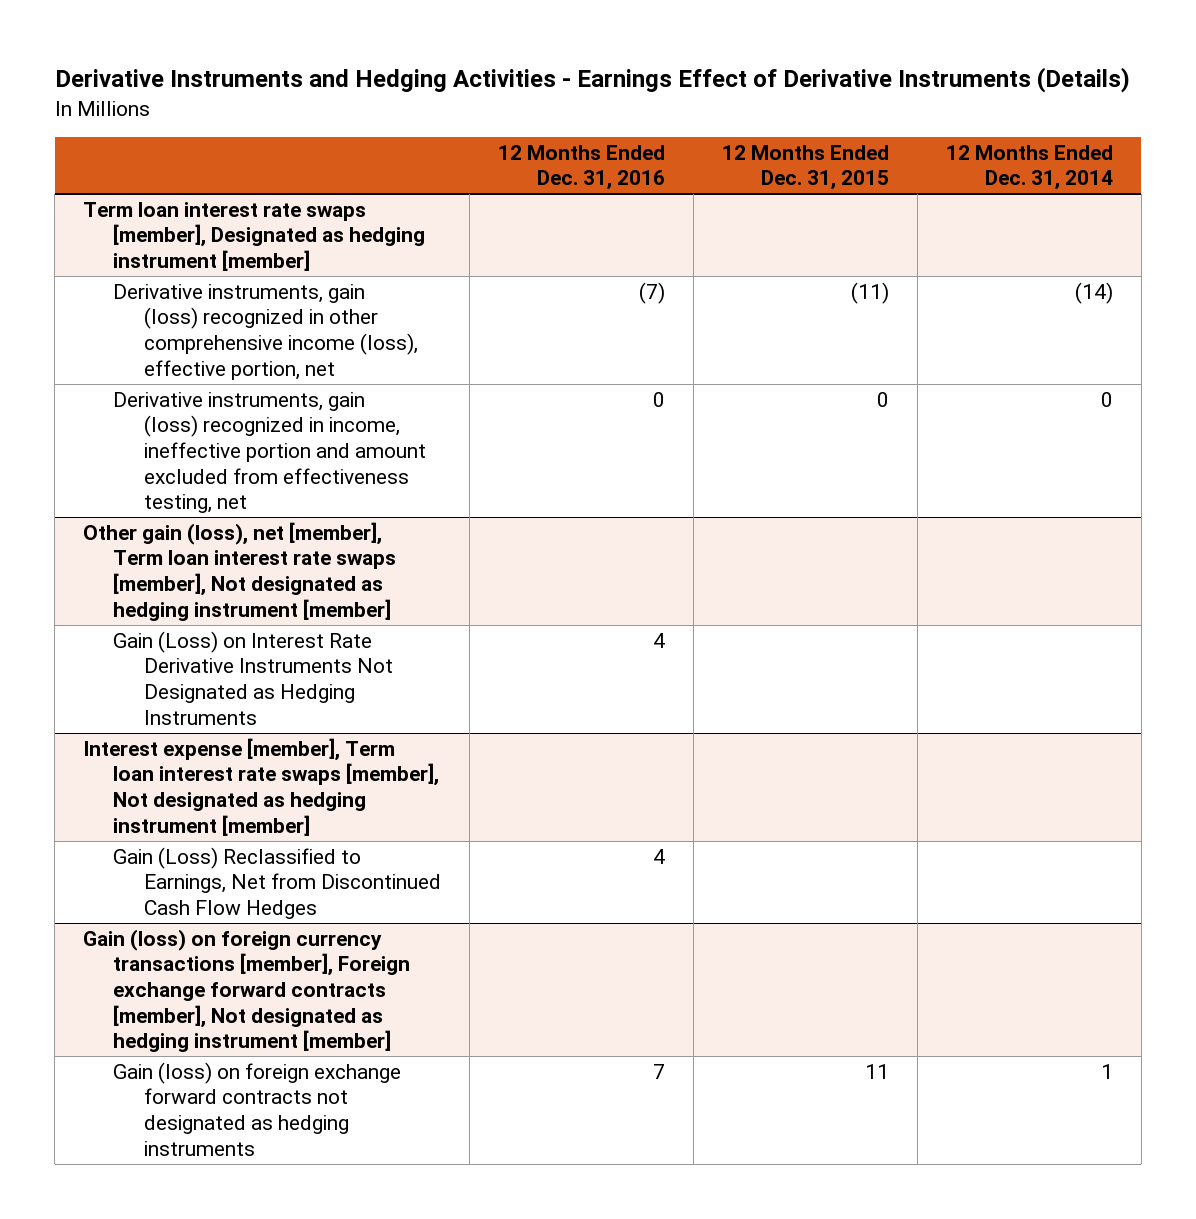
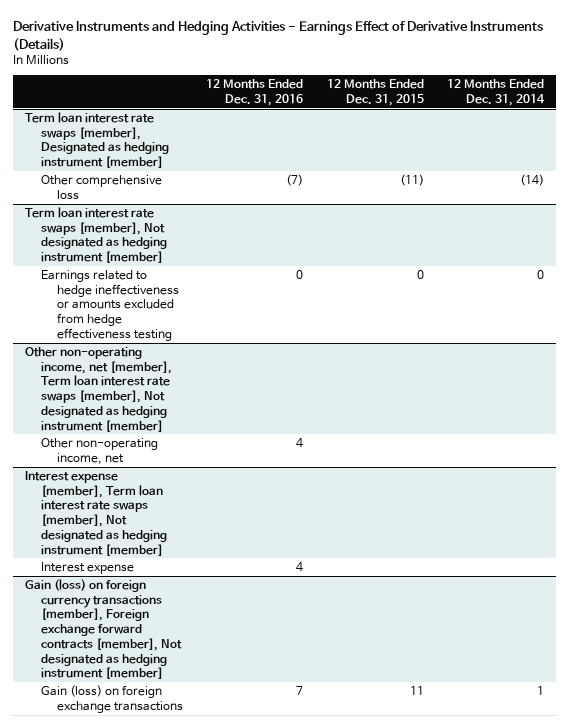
@ Term loan interest rate swaps [member], Designated as hedging instrument [member]
- Derivative instruments, gain (loss) recognized in other comprehensive income (loss), effective portion, net | (7) | (11) | (14)
- Derivative instruments, gain (loss) recognized in income, ineffective portion and amount excluded from effectiveness testing, net | 0 | 0 | 0
- Other gain (loss), net [member], Term loan interest rate swaps [member], Not designated as hedging instrument [member]
- Gain (Loss) on Interest Rate Derivative Instruments Not Designated as Hedging Instruments | 4 | |
@ Term loan interest rate swaps [member], Designated as hedging instrument [member]
+ Other comprehensive loss | (7) | (11) | (14)
+ Term loan interest rate swaps [member], Not designated as hedging instrument [member]
+ Earnings related to hedge ineffectiveness or amounts excluded from hedge effectiveness testing | 0 | 0 | 0
+ Other non-operating income, net [member], Term loan interest rate swaps [member], Not designated as hedging instrument [member]
+ Other non-operating income, net | 4 | |
@ Interest expense [member], Term loan interest rate swaps [member], Not designated as hedging instrument [member]
- Gain (Loss) Reclassified to Earnings, Net from Discontinued Cash Flow Hedges | 4 | |
+ Interest expense | 4 | |
@ Gain (loss) on foreign currency transactions [member], Foreign exchange forward contracts [member], Not designated as hedging instrument [member]
- Gain (loss) on foreign exchange forward contracts not designated as hedging instruments | 7 | 11 | 1
+ Gain (loss) on foreign exchange transactions | 7 | 11 | 1

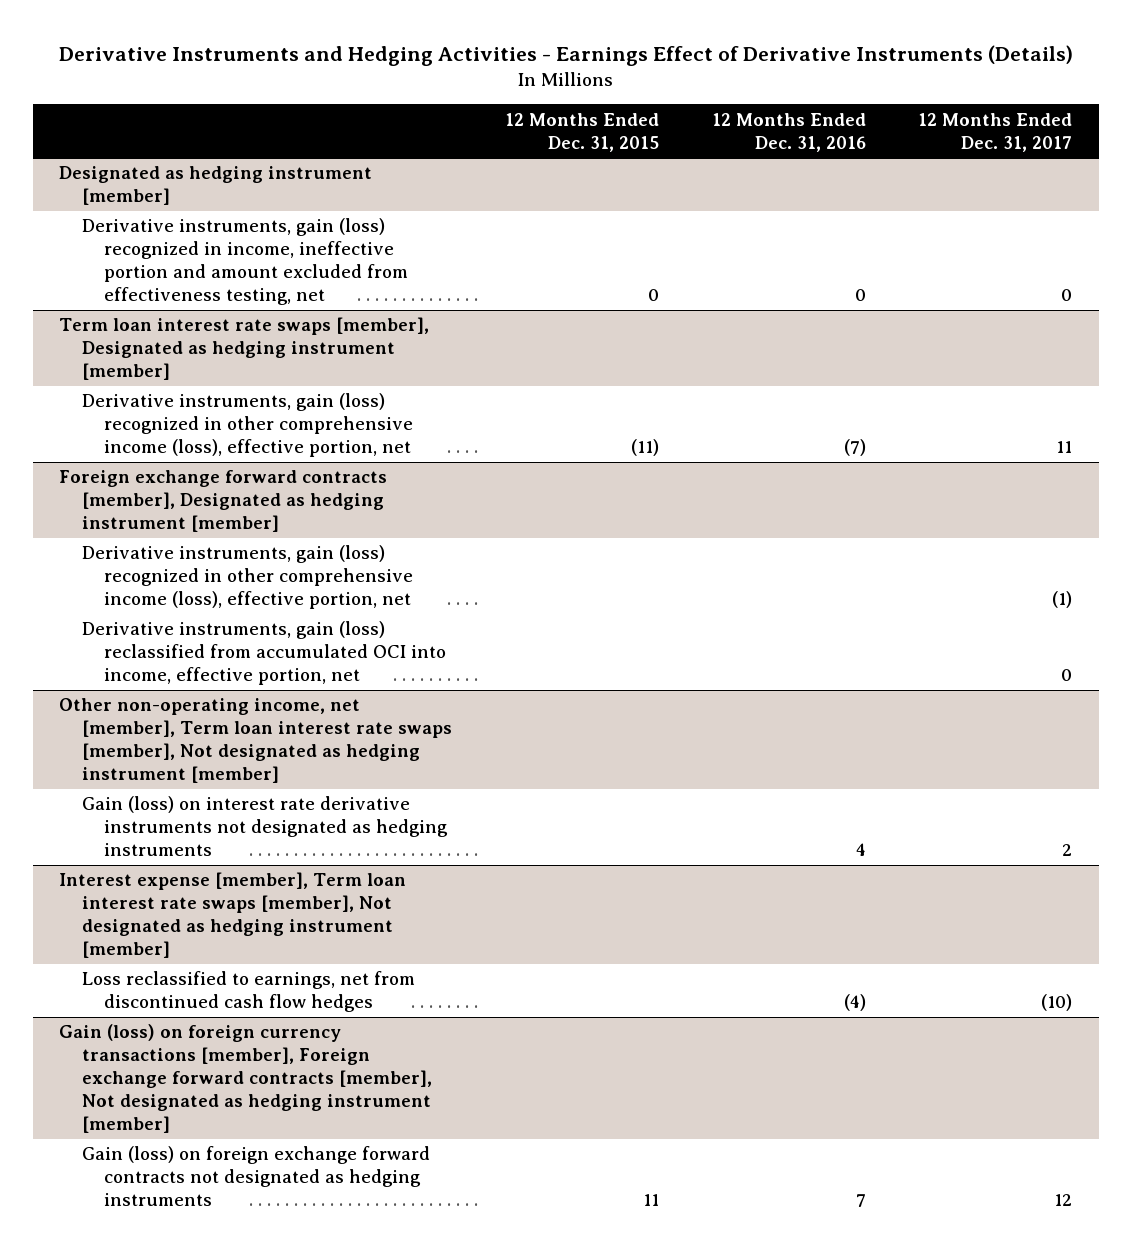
- | 12 Months Ended Dec. 31, 2016 | 12 Months Ended Dec. 31, 2015 | 12 Months Ended Dec. 31, 2014
+ | 12 Months Ended Dec. 31, 2015 | 12 Months Ended Dec. 31, 2016 | 12 Months Ended Dec. 31, 2017
+ Designated as hedging instrument [member]
+ Derivative instruments, gain (loss) recognized in income, ineffective portion and amount excluded from effectiveness testing, net | 0 | 0 | 0
@ Term loan interest rate swaps [member], Designated as hedging instrument [member]
- Other comprehensive loss | (7) | (11) | (14)
- Term loan interest rate swaps [member], Not designated as hedging instrument [member]
- Earnings related to hedge ineffectiveness or amounts excluded from hedge effectiveness testing | 0 | 0 | 0
@ Term loan interest rate swaps [member], Designated as hedging instrument [member]
+ Derivative instruments, gain (loss) recognized in other comprehensive income (loss), effective portion, net | (11) | (7) | 11
+ Foreign exchange forward contracts [member], Designated as hedging instrument [member]
+ Derivative instruments, gain (loss) recognized in other comprehensive income (loss), effective portion, net | | | (1)
+ Derivative instruments, gain (loss) reclassified from accumulated OCI into income, effective portion, net | | | 0
@ Other non-operating income, net [member], Term loan interest rate swaps [member], Not designated as hedging instrument [member]
- Other non-operating income, net | 4 | |
+ Gain (loss) on interest rate derivative instruments not designated as hedging instruments | | 4 | 2
@ Interest expense [member], Term loan interest rate swaps [member], Not designated as hedging instrument [member]
- Interest expense | 4 | |
+ Loss reclassified to earnings, net from discontinued cash flow hedges | | (4) | (10)
@ Gain (loss) on foreign currency transactions [member], Foreign exchange forward contracts [member], Not designated as hedging instrument [member]
- Gain (loss) on foreign exchange transactions | 7 | 11 | 1
+ Gain (loss) on foreign exchange forward contracts not designated as hedging instruments | 11 | 7 | 12

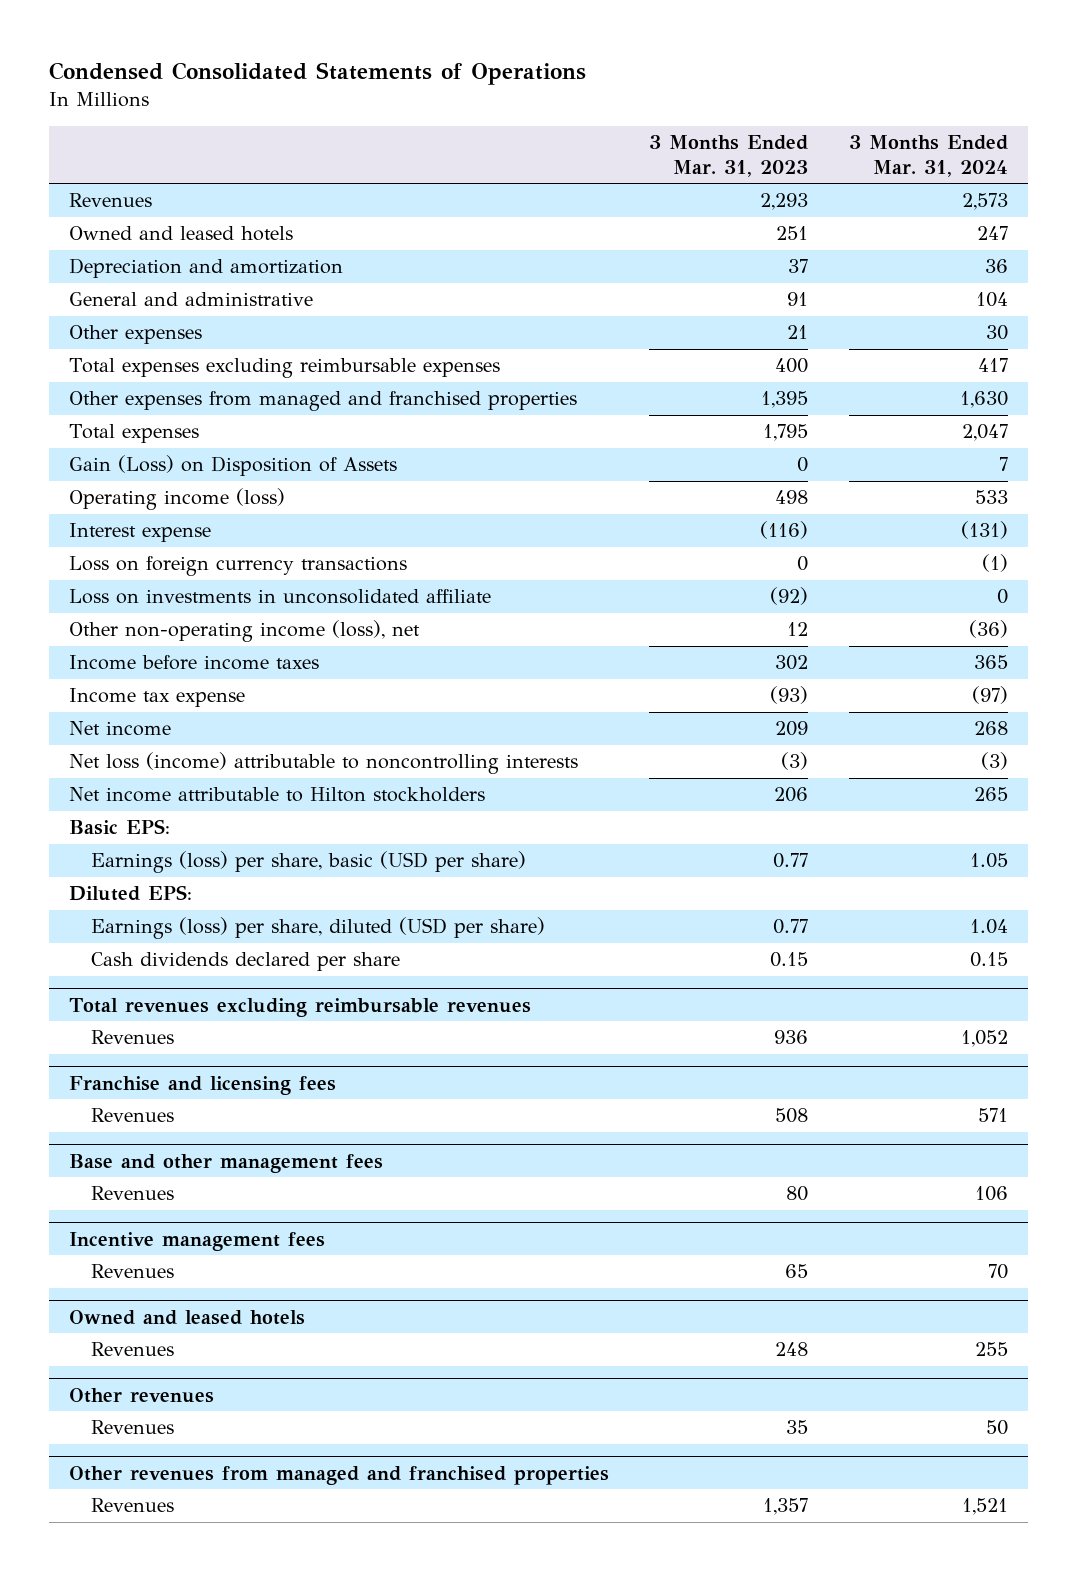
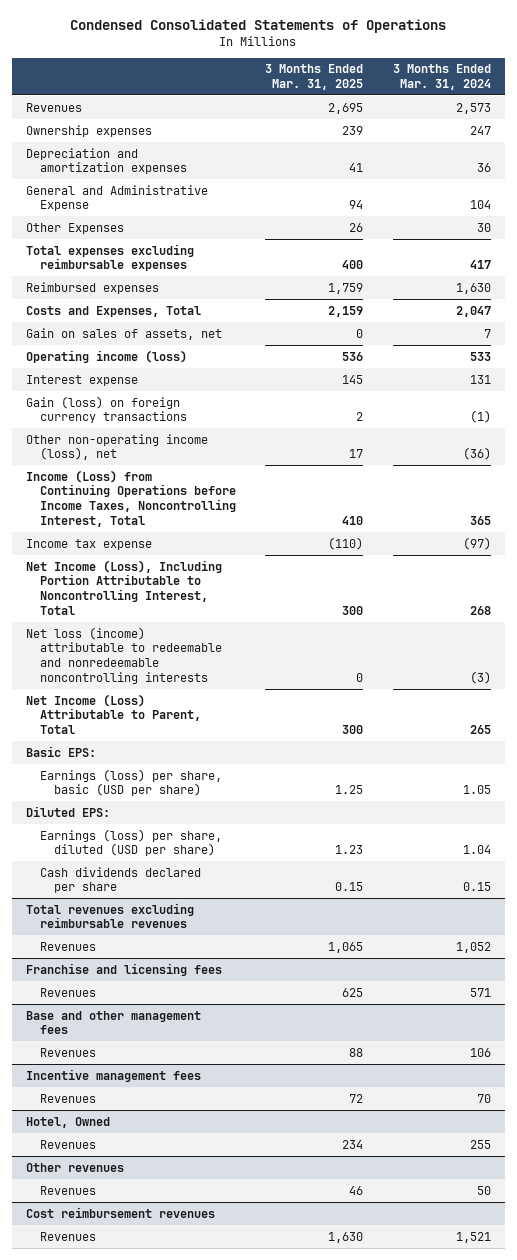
- | 3 Months Ended Mar. 31, 2023 | 3 Months Ended Mar. 31, 2024
+ | 3 Months Ended Mar. 31, 2025 | 3 Months Ended Mar. 31, 2024
- Owned and leased hotels | 251 | 247
- Depreciation and amortization | 37 | 36
- General and administrative | 91 | 104
- Other expenses | 21 | 30
+ Ownership expenses | 239 | 247
+ Depreciation and amortization expenses | 41 | 36
+ General and Administrative Expense | 94 | 104
+ Other Expenses | 26 | 30
- Other expenses from managed and franchised properties | 1,395 | 1,630
- Total expenses | 1,795 | 2,047
- Gain (Loss) on Disposition of Assets | 0 | 7
+ Reimbursed expenses | 1,759 | 1,630
+ Costs and Expenses, Total | 2,159 | 2,047
+ Gain on sales of assets, net | 0 | 7
- Interest expense | (116) | (131)
- Loss on foreign currency transactions | 0 | (1)
- Loss on investments in unconsolidated affiliate | (92) | 0
+ Interest expense | 145 | 131
+ Gain (loss) on foreign currency transactions | 2 | (1)
- Income before income taxes | 302 | 365
+ Income (Loss) from Continuing Operations before Income Taxes, Noncontrolling Interest, Total | 410 | 365
- Net income | 209 | 268
- Net loss (income) attributable to noncontrolling interests | (3) | (3)
- Net income attributable to Hilton stockholders | 206 | 265
+ Net Income (Loss), Including Portion Attributable to Noncontrolling Interest, Total | 300 | 268
+ Net loss (income) attributable to redeemable and nonredeemable noncontrolling interests | 0 | (3)
+ Net Income (Loss) Attributable to Parent, Total | 300 | 265
- Owned and leased hotels
+ Hotel, Owned
- Other revenues from managed and franchised properties
+ Cost reimbursement revenues

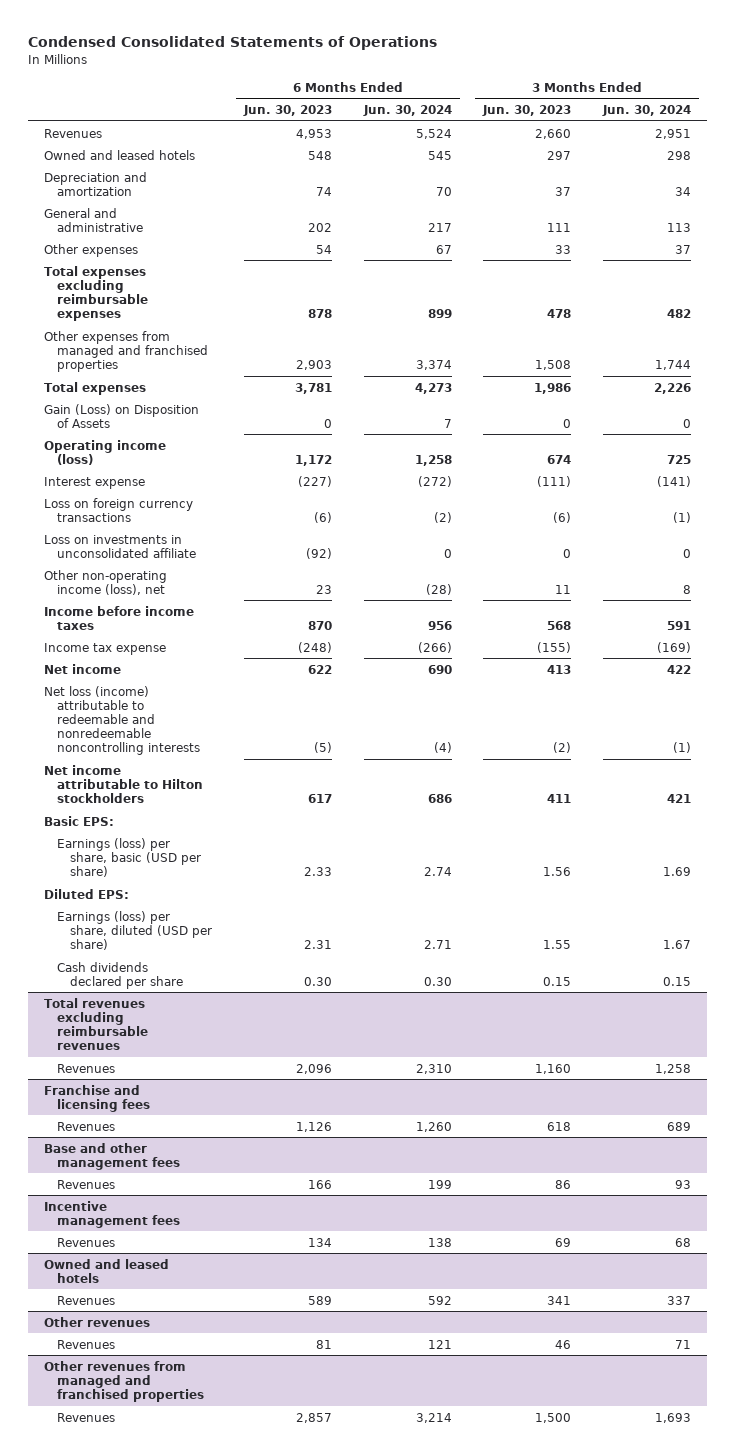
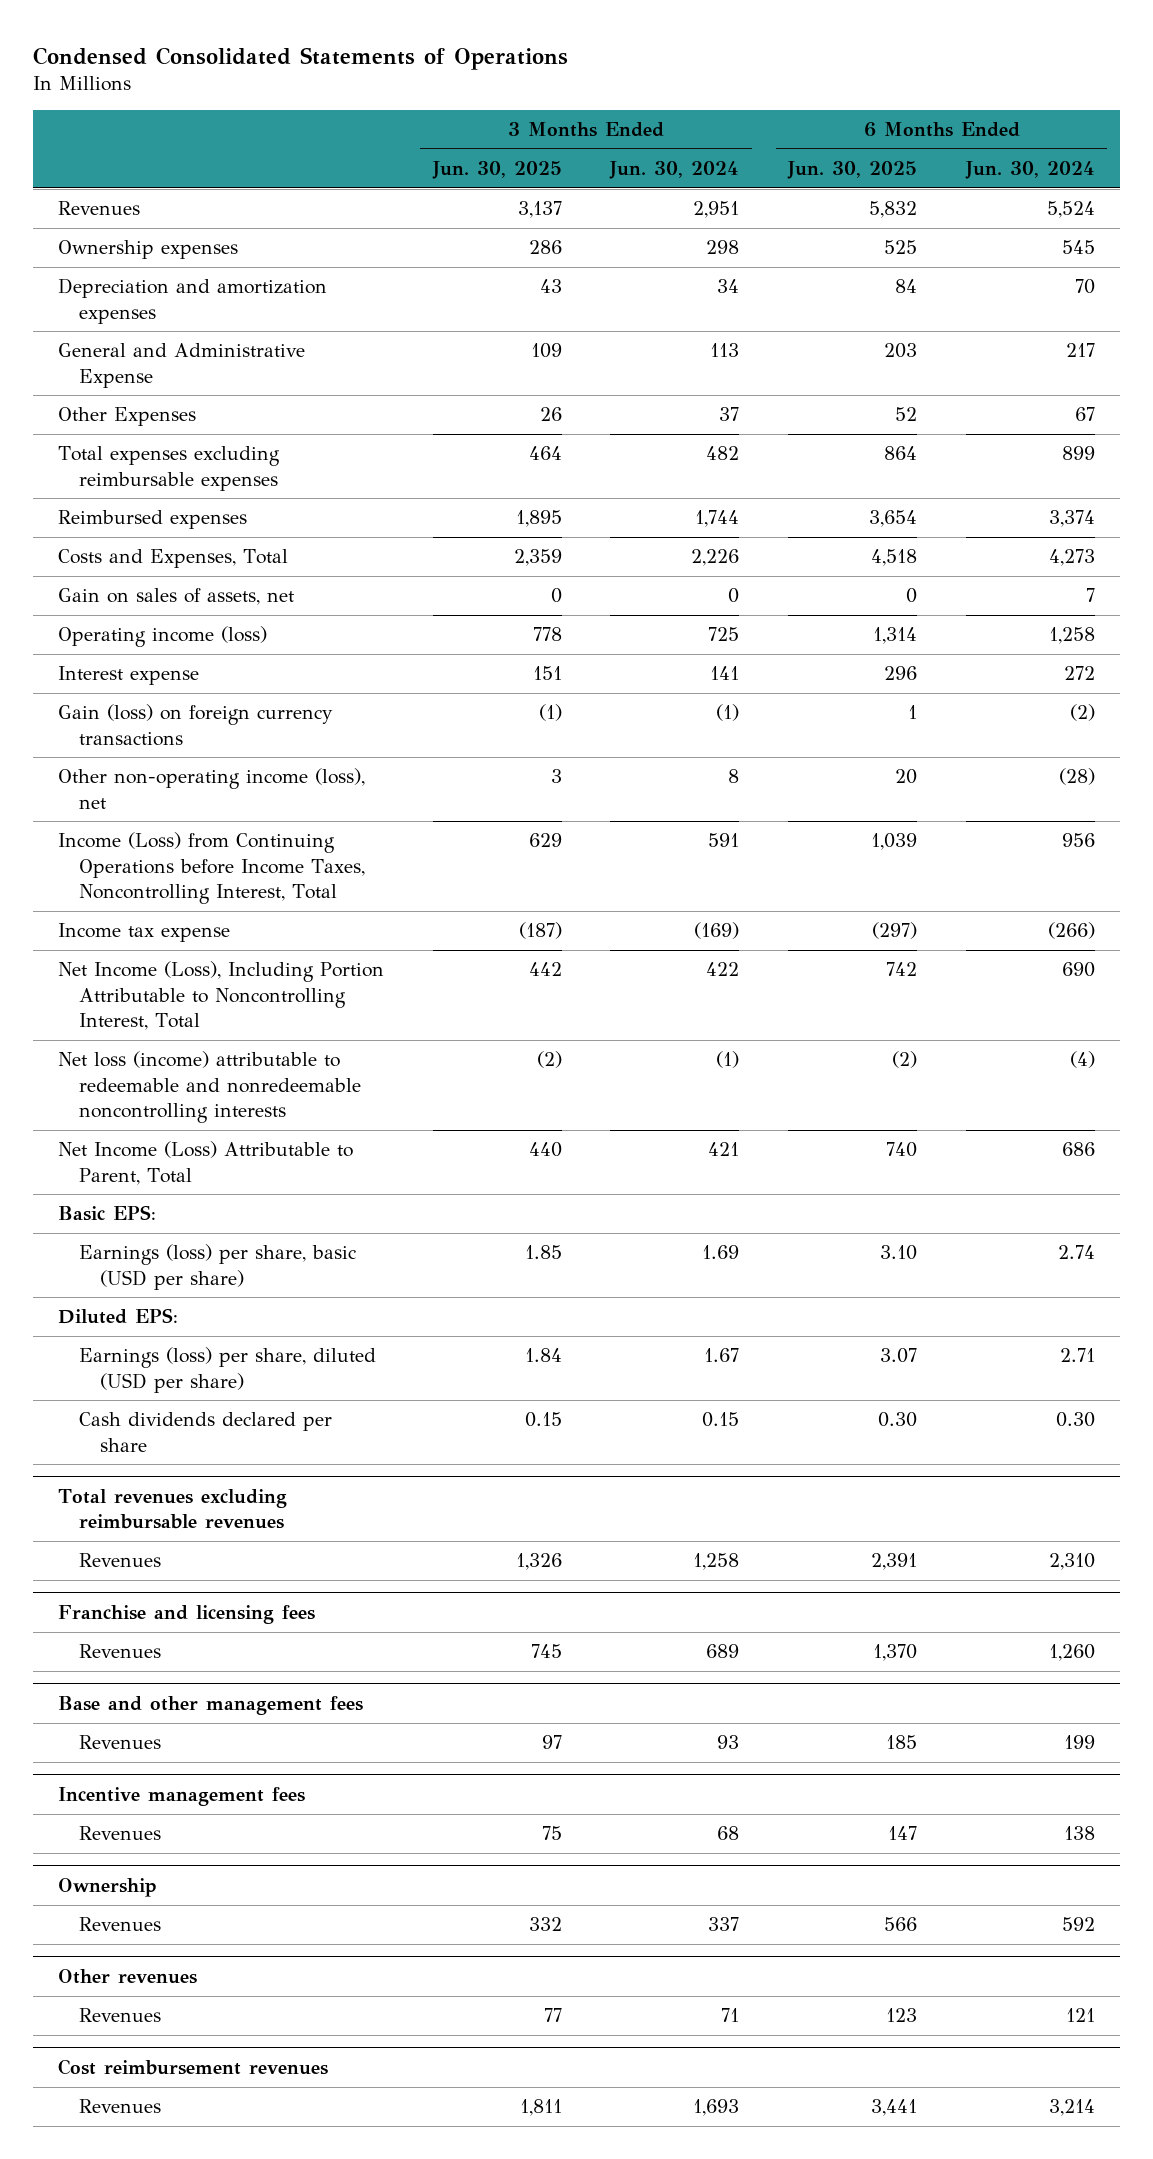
- | 6 Months Ended Jun. 30, 2023 | 6 Months Ended Jun. 30, 2024 | 3 Months Ended Jun. 30, 2023 | 3 Months Ended Jun. 30, 2024
+ | 3 Months Ended Jun. 30, 2025 | 3 Months Ended Jun. 30, 2024 | 6 Months Ended Jun. 30, 2025 | 6 Months Ended Jun. 30, 2024
- Owned and leased hotels | 548 | 545 | 297 | 298
- Depreciation and amortization | 74 | 70 | 37 | 34
- General and administrative | 202 | 217 | 111 | 113
- Other expenses | 54 | 67 | 33 | 37
+ Ownership expenses | 286 | 298 | 525 | 545
+ Depreciation and amortization expenses | 43 | 34 | 84 | 70
+ General and Administrative Expense | 109 | 113 | 203 | 217
+ Other Expenses | 26 | 37 | 52 | 67
- Other expenses from managed and franchised properties | 2,903 | 3,374 | 1,508 | 1,744
- Total expenses | 3,781 | 4,273 | 1,986 | 2,226
- Gain (Loss) on Disposition of Assets | 0 | 7 | 0 | 0
+ Reimbursed expenses | 1,895 | 1,744 | 3,654 | 3,374
+ Costs and Expenses, Total | 2,359 | 2,226 | 4,518 | 4,273
+ Gain on sales of assets, net | 0 | 0 | 0 | 7
- Interest expense | (227) | (272) | (111) | (141)
- Loss on foreign currency transactions | (6) | (2) | (6) | (1)
- Loss on investments in unconsolidated affiliate | (92) | 0 | 0 | 0
+ Interest expense | 151 | 141 | 296 | 272
+ Gain (loss) on foreign currency transactions | (1) | (1) | 1 | (2)
- Income before income taxes | 870 | 956 | 568 | 591
+ Income (Loss) from Continuing Operations before Income Taxes, Noncontrolling Interest, Total | 629 | 591 | 1,039 | 956
- Net income | 622 | 690 | 413 | 422
+ Net Income (Loss), Including Portion Attributable to Noncontrolling Interest, Total | 442 | 422 | 742 | 690
- Net income attributable to Hilton stockholders | 617 | 686 | 411 | 421
+ Net Income (Loss) Attributable to Parent, Total | 440 | 421 | 740 | 686
- Owned and leased hotels
+ Ownership
- Other revenues from managed and franchised properties
+ Cost reimbursement revenues

